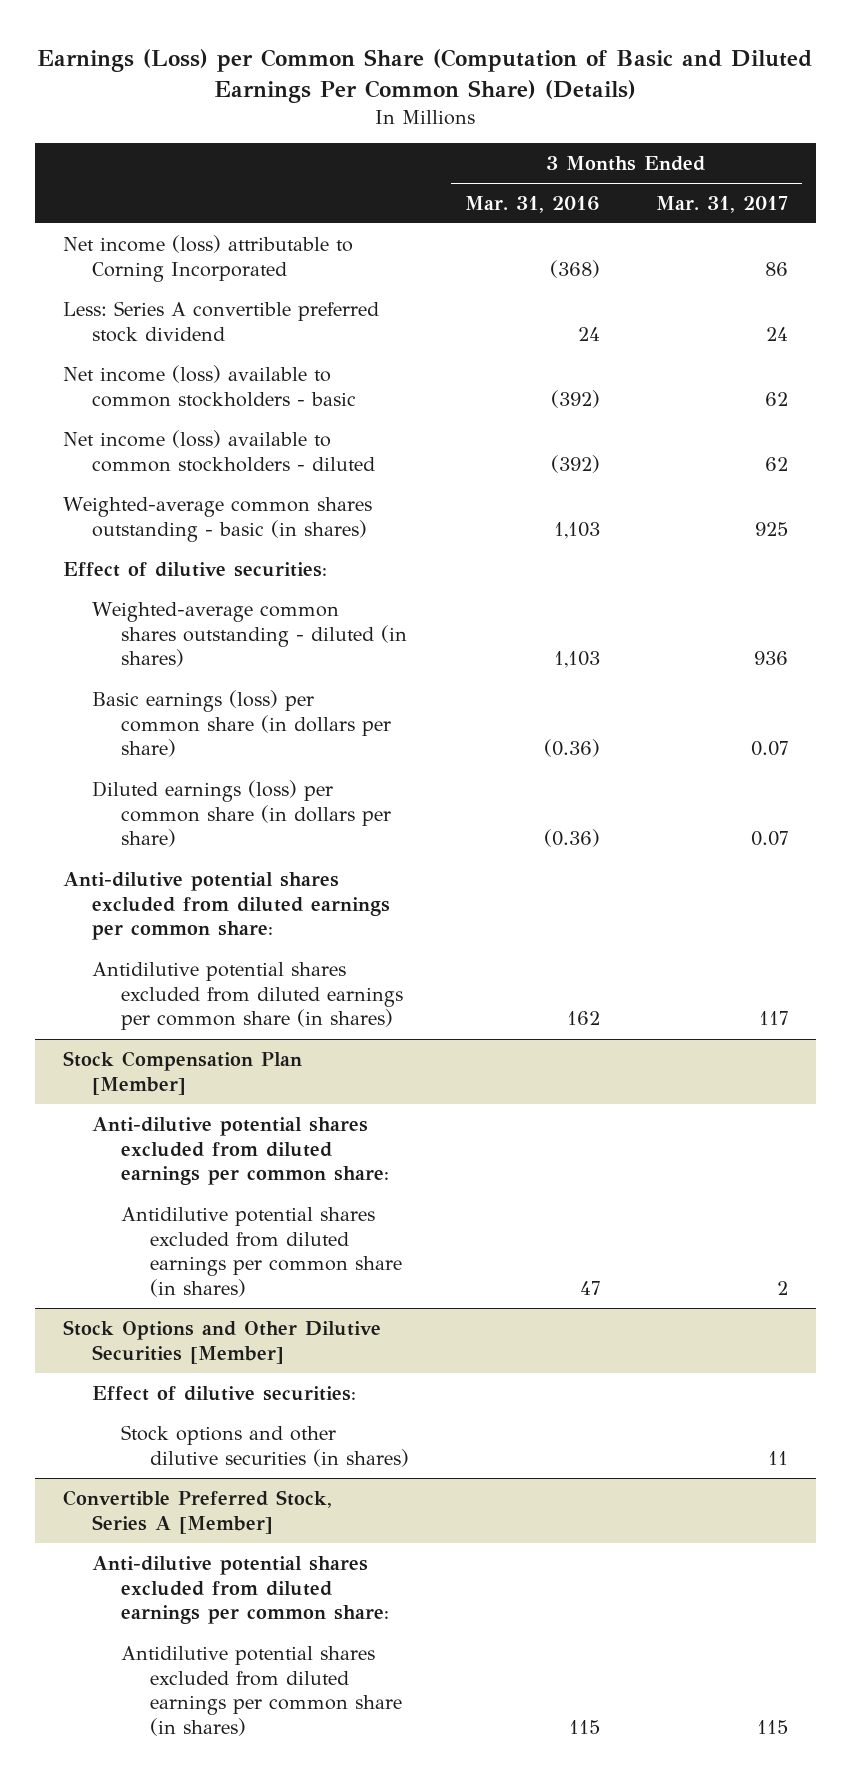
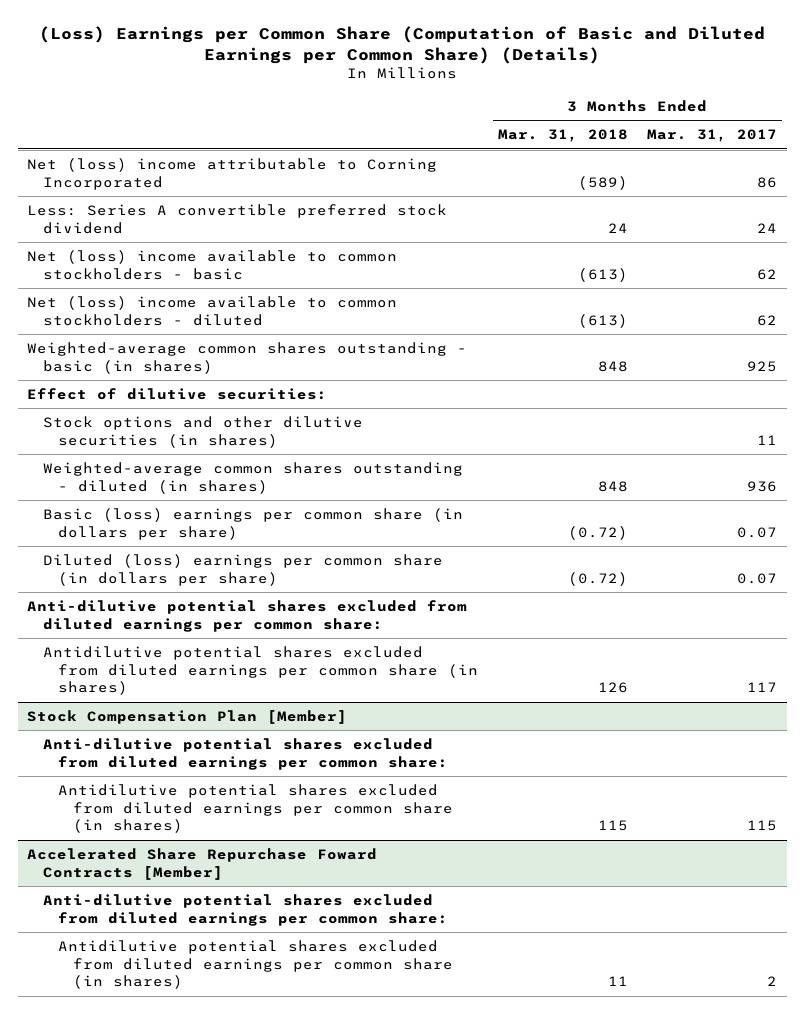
- Earnings (Loss) per Common Share (Computation of Basic and Diluted Earnings Per Common Share) (Details)
+ (Loss) Earnings per Common Share (Computation of Basic and Diluted Earnings per Common Share) (Details)
- | 3 Months Ended Mar. 31, 2016 | 3 Months Ended Mar. 31, 2017
+ | 3 Months Ended Mar. 31, 2018 | 3 Months Ended Mar. 31, 2017
- Net income (loss) attributable to Corning Incorporated | (368) | 86
+ Net (loss) income attributable to Corning Incorporated | (589) | 86
- Net income (loss) available to common stockholders - basic | (392) | 62
- Net income (loss) available to common stockholders - diluted | (392) | 62
+ Net (loss) income available to common stockholders - basic | (613) | 62
+ Net (loss) income available to common stockholders - diluted | (613) | 62
+ Stock options and other dilutive securities (in shares) | | 11
- Basic earnings (loss) per common share (in dollars per share) | (0.36) | 0.07
- Diluted earnings (loss) per common share (in dollars per share) | (0.36) | 0.07
+ Basic (loss) earnings per common share (in dollars per share) | (0.72) | 0.07
+ Diluted (loss) earnings per common share (in dollars per share) | (0.72) | 0.07
@ Stock Compensation Plan [Member]
- Antidilutive potential shares excluded from diluted earnings per common share (in shares) | 47 | 2
- Stock Options and Other Dilutive Securities [Member]
- Effect of dilutive securities:
- Stock options and other dilutive securities (in shares) | | 11
- Convertible Preferred Stock, Series A [Member]
- Anti-dilutive potential shares excluded from diluted earnings per common share:
+ Accelerated Share Repurchase Foward Contracts [Member]
+ Anti-dilutive potential shares excluded from diluted earnings per common share:
+ Antidilutive potential shares excluded from diluted earnings per common share (in shares) | 11 | 2

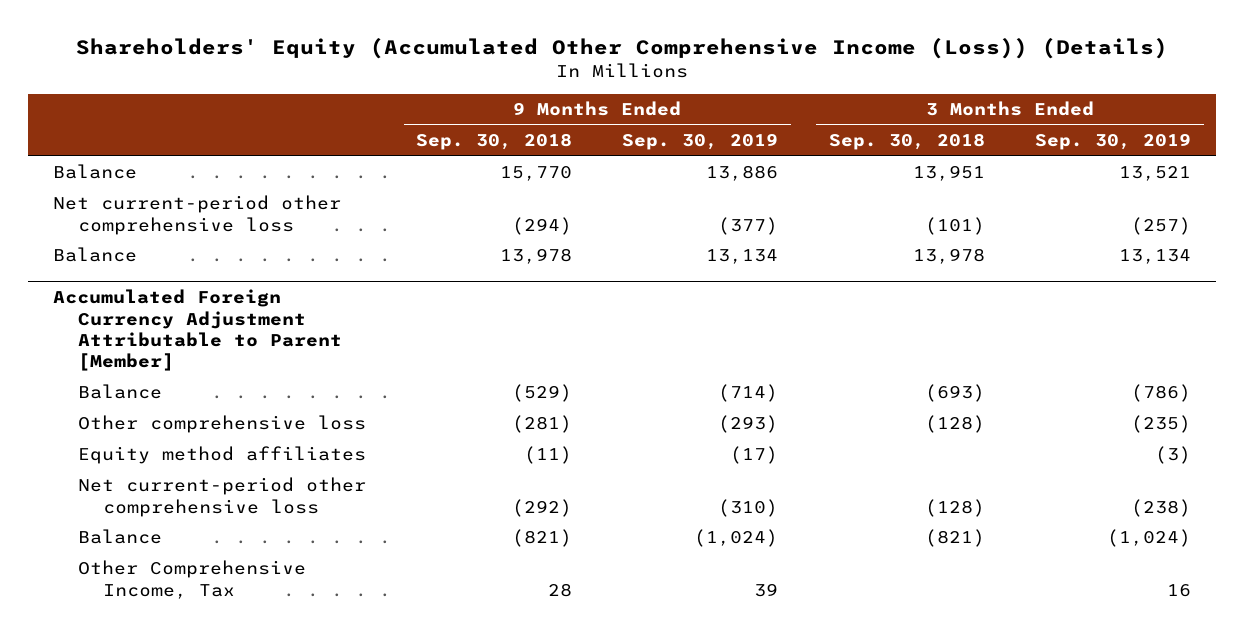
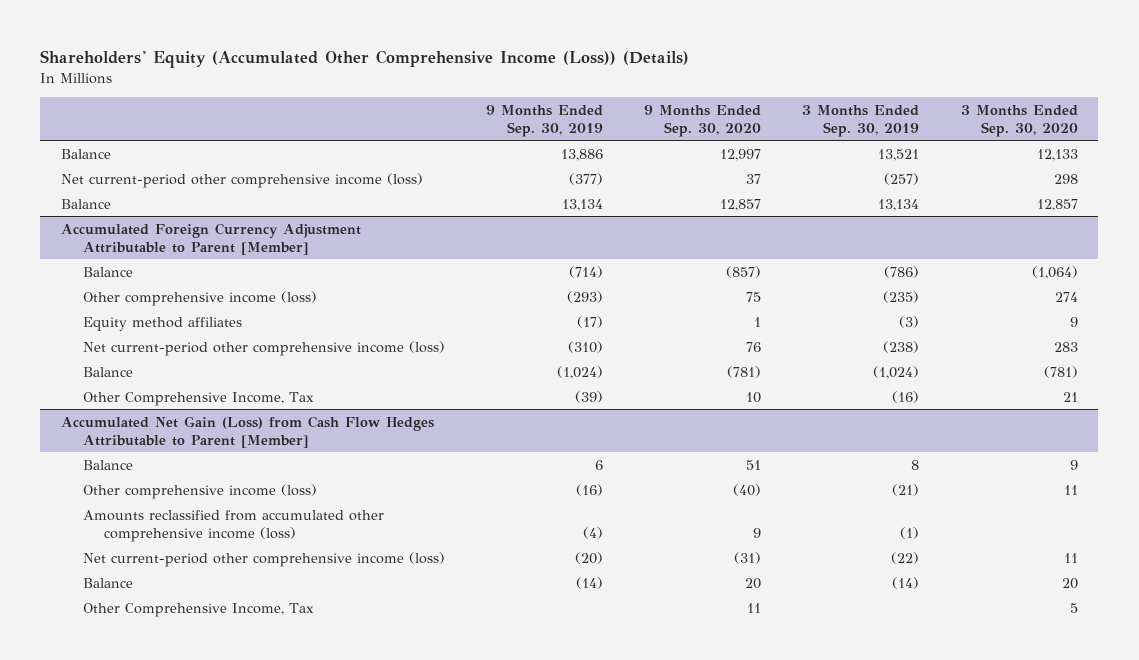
- | 9 Months Ended Sep. 30, 2018 | 9 Months Ended Sep. 30, 2019 | 3 Months Ended Sep. 30, 2018 | 3 Months Ended Sep. 30, 2019
+ | 9 Months Ended Sep. 30, 2019 | 9 Months Ended Sep. 30, 2020 | 3 Months Ended Sep. 30, 2019 | 3 Months Ended Sep. 30, 2020
- Net current-period other comprehensive loss | (294) | (377) | (101) | (257)
+ Net current-period other comprehensive income (loss) | (377) | 37 | (257) | 298
@ Accumulated Foreign Currency Adjustment Attributable to Parent [Member]
- Other comprehensive loss | (281) | (293) | (128) | (235)
+ Other comprehensive income (loss) | (293) | 75 | (235) | 274
- Net current-period other comprehensive loss | (292) | (310) | (128) | (238)
+ Net current-period other comprehensive income (loss) | (310) | 76 | (238) | 283
- Other Comprehensive Income, Tax | 28 | 39 | | 16
+ Other Comprehensive Income, Tax | (39) | 10 | (16) | 21
+ Accumulated Net Gain (Loss) from Cash Flow Hedges Attributable to Parent [Member]
+ Balance | 6 | 51 | 8 | 9
+ Other comprehensive income (loss) | (16) | (40) | (21) | 11
+ Amounts reclassified from accumulated other comprehensive income (loss) | (4) | 9 | (1) |
+ Net current-period other comprehensive income (loss) | (20) | (31) | (22) | 11
+ Balance | (14) | 20 | (14) | 20
+ Other Comprehensive Income, Tax | | 11 | | 5

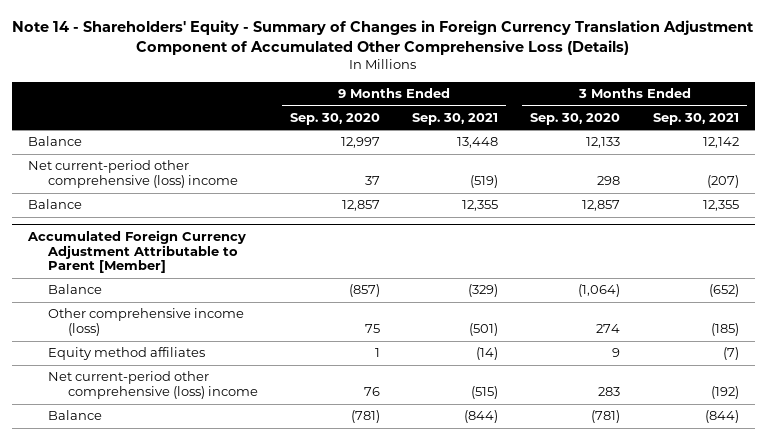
- Shareholders' Equity (Accumulated Other Comprehensive Income (Loss)) (Details)
+ Note 14 - Shareholders' Equity - Summary of Changes in Foreign Currency Translation Adjustment Component of Accumulated Other Comprehensive Loss (Details)
- | 9 Months Ended Sep. 30, 2019 | 9 Months Ended Sep. 30, 2020 | 3 Months Ended Sep. 30, 2019 | 3 Months Ended Sep. 30, 2020
+ | 9 Months Ended Sep. 30, 2020 | 9 Months Ended Sep. 30, 2021 | 3 Months Ended Sep. 30, 2020 | 3 Months Ended Sep. 30, 2021
- Net current-period other comprehensive income (loss) | (377) | 37 | (257) | 298
+ Net current-period other comprehensive (loss) income | 37 | (519) | 298 | (207)
@ Accumulated Foreign Currency Adjustment Attributable to Parent [Member]
- Net current-period other comprehensive income (loss) | (310) | 76 | (238) | 283
+ Net current-period other comprehensive (loss) income | 76 | (515) | 283 | (192)
- Other Comprehensive Income, Tax | (39) | 10 | (16) | 21
- Accumulated Net Gain (Loss) from Cash Flow Hedges Attributable to Parent [Member]
- Balance | 6 | 51 | 8 | 9
- Other comprehensive income (loss) | (16) | (40) | (21) | 11
- Amounts reclassified from accumulated other comprehensive income (loss) | (4) | 9 | (1) |
- Net current-period other comprehensive income (loss) | (20) | (31) | (22) | 11
- Balance | (14) | 20 | (14) | 20
- Other Comprehensive Income, Tax | | 11 | | 5

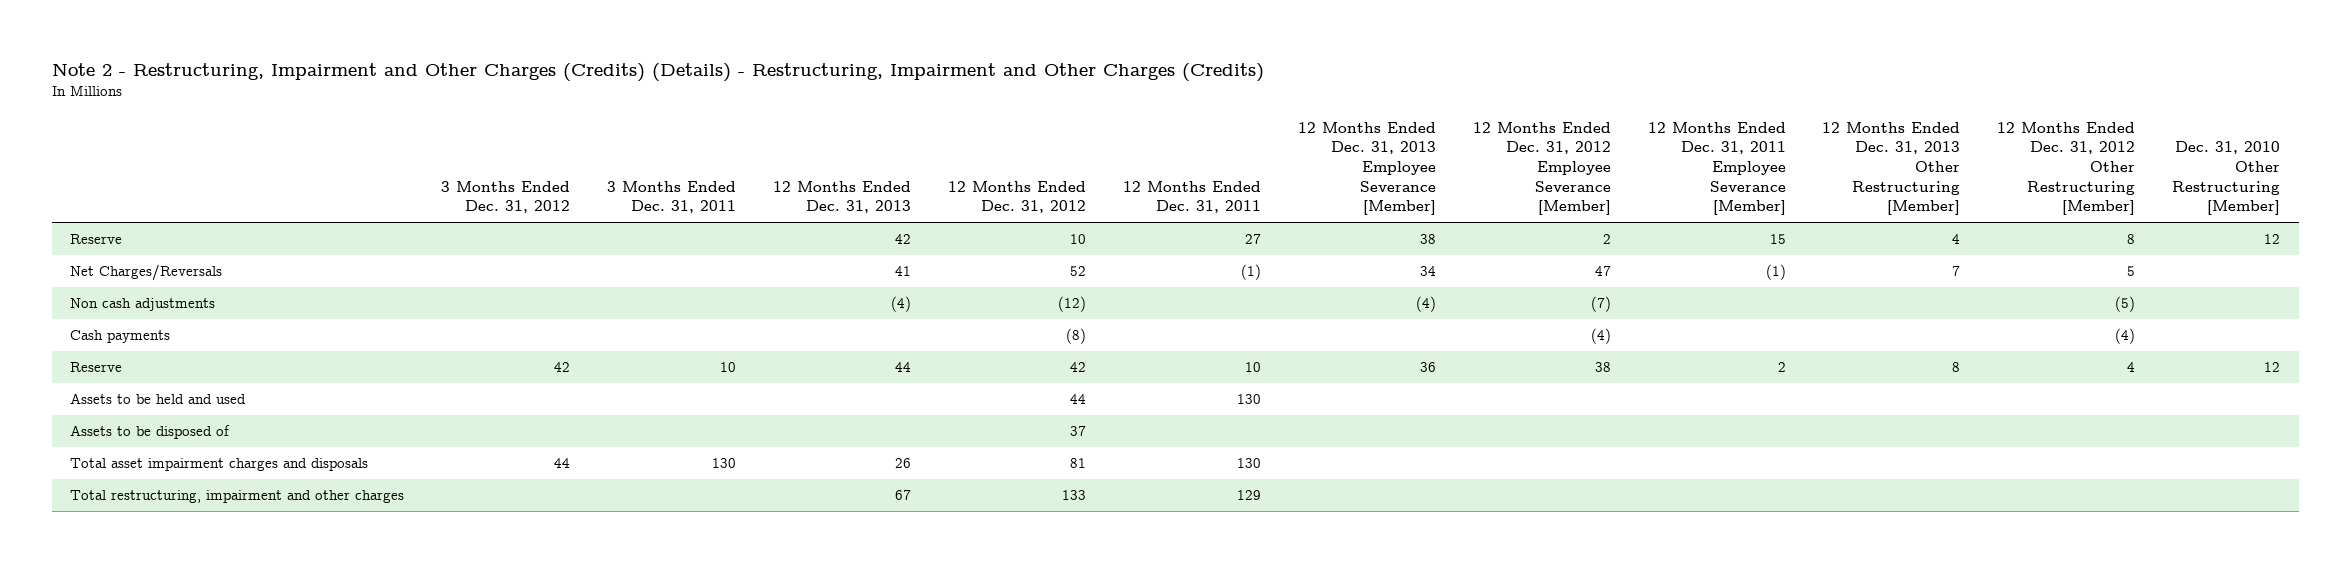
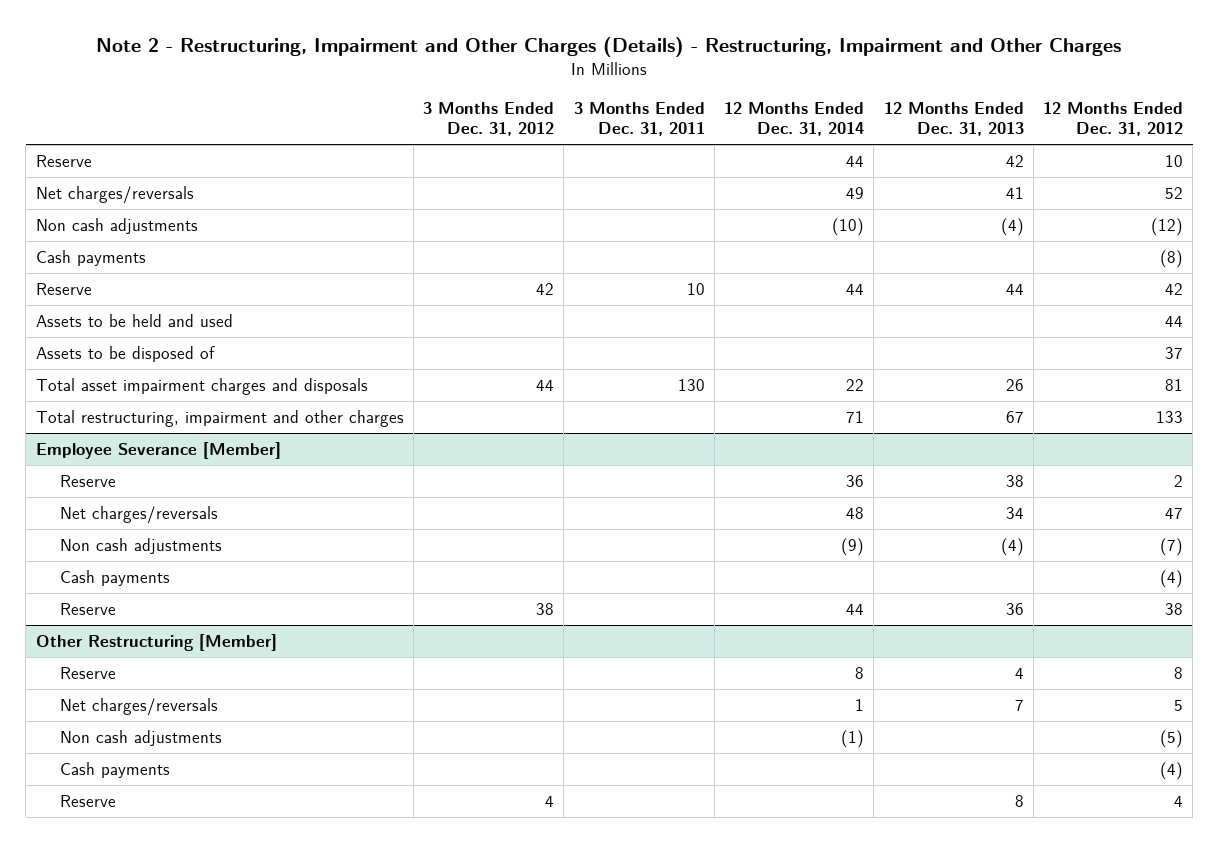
- Note 2 - Restructuring, Impairment and Other Charges (Credits) (Details) - Restructuring, Impairment and Other Charges (Credits)
+ Note 2 - Restructuring, Impairment and Other Charges (Details) - Restructuring, Impairment and Other Charges
- | 3 Months Ended Dec. 31, 2012 | 3 Months Ended Dec. 31, 2011 | 12 Months Ended Dec. 31, 2013 | 12 Months Ended Dec. 31, 2012 | 12 Months Ended Dec. 31, 2011 | 12 Months Ended Dec. 31, 2013 Employee Severance [Member] | 12 Months Ended Dec. 31, 2012 Employee Severance [Member] | 12 Months Ended Dec. 31, 2011 Employee Severance [Member] | 12 Months Ended Dec. 31, 2013 Other Restructuring [Member] | 12 Months Ended Dec. 31, 2012 Other Restructuring [Member] | Dec. 31, 2010 Other Restructuring [Member]
+ | 3 Months Ended Dec. 31, 2012 | 3 Months Ended Dec. 31, 2011 | 12 Months Ended Dec. 31, 2014 | 12 Months Ended Dec. 31, 2013 | 12 Months Ended Dec. 31, 2012
- Net Charges/Reversals | | | 41 | 52 | (1) | 34 | 47 | (1) | 7 | 5 |
+ Net charges/reversals | | | 49 | 41 | 52
+ Employee Severance [Member]
+ Reserve | | | 36 | 38 | 2
+ Net charges/reversals | | | 48 | 34 | 47
+ Non cash adjustments | | | (9) | (4) | (7)
+ Cash payments | | | | | (4)
+ Reserve | 38 | | 44 | 36 | 38
+ Other Restructuring [Member]
+ Reserve | | | 8 | 4 | 8
+ Net charges/reversals | | | 1 | 7 | 5
+ Non cash adjustments | | | (1) | | (5)
+ Cash payments | | | | | (4)
+ Reserve | 4 | | | 8 | 4

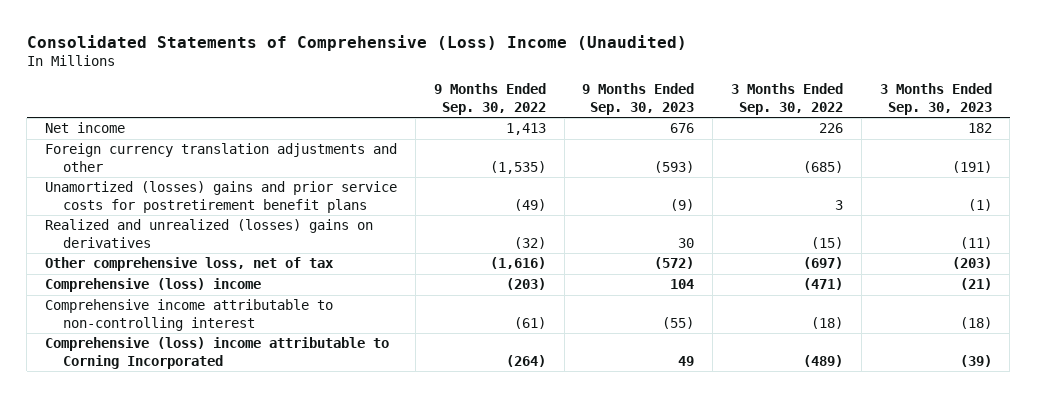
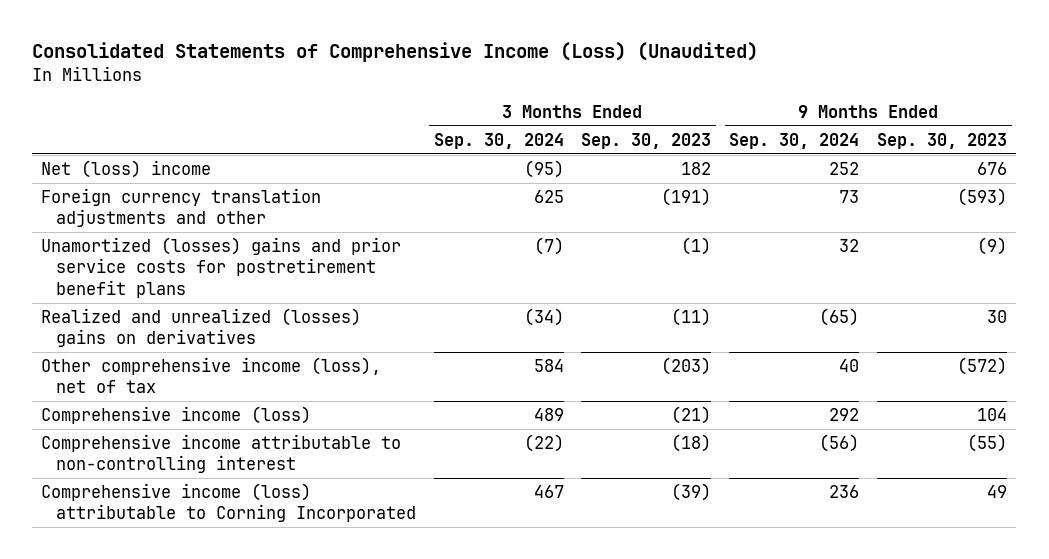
- Consolidated Statements of Comprehensive (Loss) Income (Unaudited)
+ Consolidated Statements of Comprehensive Income (Loss) (Unaudited)
- | 9 Months Ended Sep. 30, 2022 | 9 Months Ended Sep. 30, 2023 | 3 Months Ended Sep. 30, 2022 | 3 Months Ended Sep. 30, 2023
+ | 3 Months Ended Sep. 30, 2024 | 3 Months Ended Sep. 30, 2023 | 9 Months Ended Sep. 30, 2024 | 9 Months Ended Sep. 30, 2023
- Net income | 1,413 | 676 | 226 | 182
+ Net (loss) income | (95) | 182 | 252 | 676
- Other comprehensive loss, net of tax | (1,616) | (572) | (697) | (203)
- Comprehensive (loss) income | (203) | 104 | (471) | (21)
+ Other comprehensive income (loss), net of tax | 584 | (203) | 40 | (572)
+ Comprehensive income (loss) | 489 | (21) | 292 | 104
- Comprehensive (loss) income attributable to Corning Incorporated | (264) | 49 | (489) | (39)
+ Comprehensive income (loss) attributable to Corning Incorporated | 467 | (39) | 236 | 49

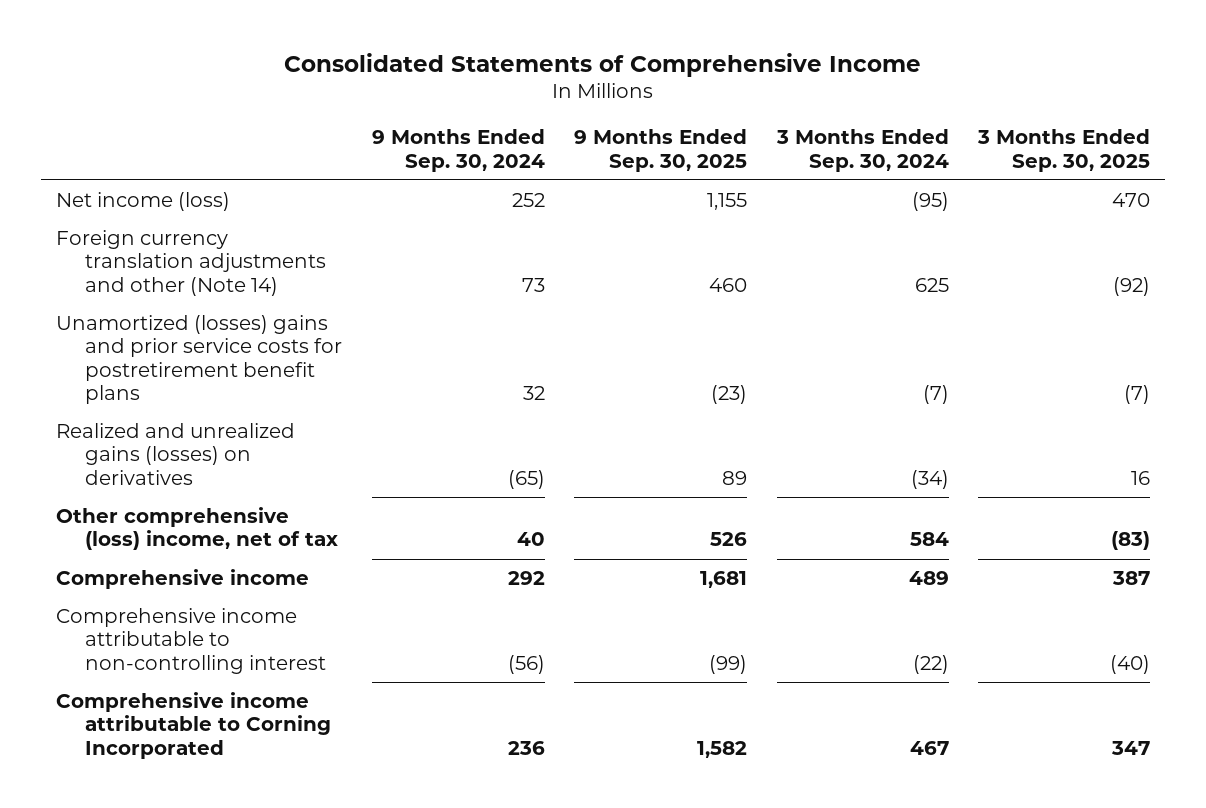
- Consolidated Statements of Comprehensive Income (Loss) (Unaudited)
+ Consolidated Statements of Comprehensive Income
- | 3 Months Ended Sep. 30, 2024 | 3 Months Ended Sep. 30, 2023 | 9 Months Ended Sep. 30, 2024 | 9 Months Ended Sep. 30, 2023
+ | 9 Months Ended Sep. 30, 2024 | 9 Months Ended Sep. 30, 2025 | 3 Months Ended Sep. 30, 2024 | 3 Months Ended Sep. 30, 2025
- Net (loss) income | (95) | 182 | 252 | 676
- Foreign currency translation adjustments and other | 625 | (191) | 73 | (593)
+ Net income (loss) | 252 | 1,155 | (95) | 470
+ Foreign currency translation adjustments and other (Note 14) | 73 | 460 | 625 | (92)
- Realized and unrealized (losses) gains on derivatives | (34) | (11) | (65) | 30
- Other comprehensive income (loss), net of tax | 584 | (203) | 40 | (572)
- Comprehensive income (loss) | 489 | (21) | 292 | 104
+ Realized and unrealized gains (losses) on derivatives | (65) | 89 | (34) | 16
+ Other comprehensive (loss) income, net of tax | 40 | 526 | 584 | (83)
+ Comprehensive income | 292 | 1,681 | 489 | 387
- Comprehensive income (loss) attributable to Corning Incorporated | 467 | (39) | 236 | 49
+ Comprehensive income attributable to Corning Incorporated | 236 | 1,582 | 467 | 347

